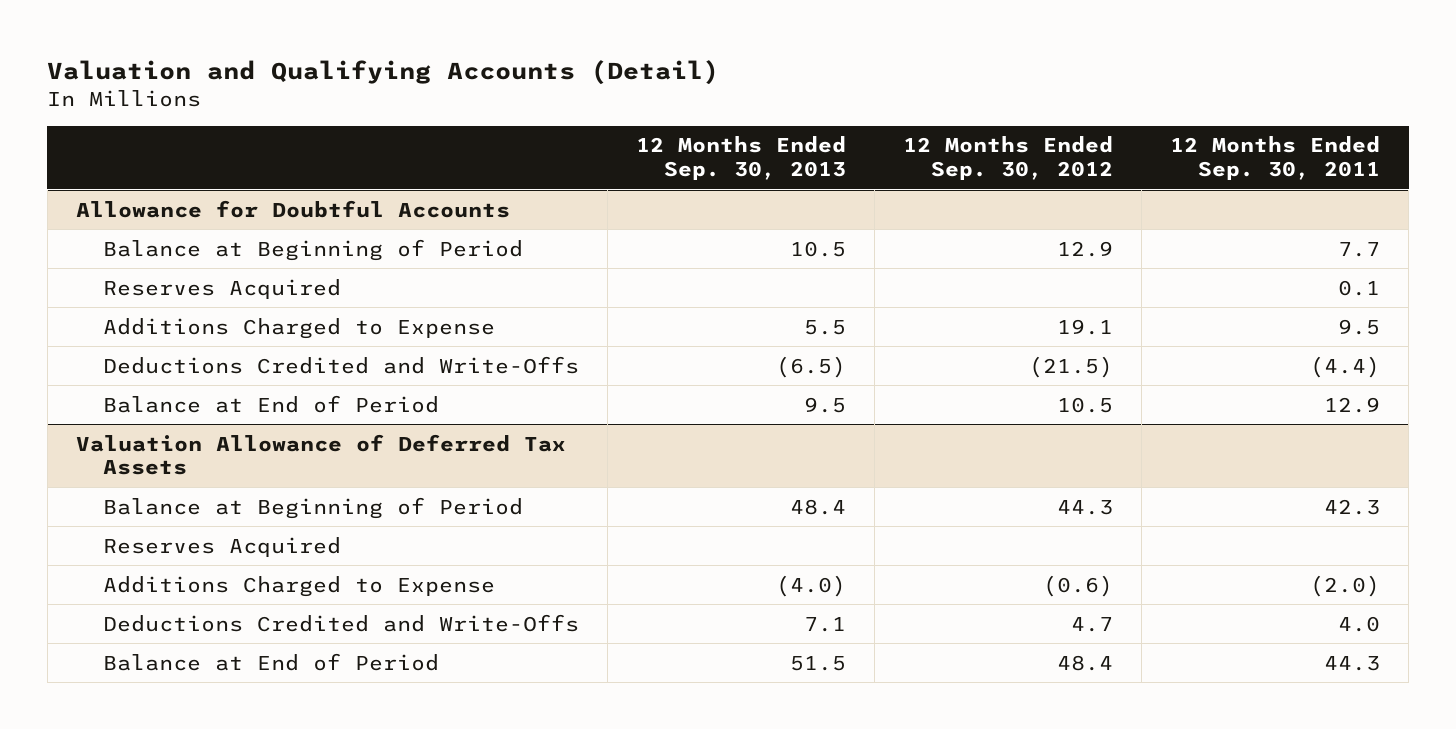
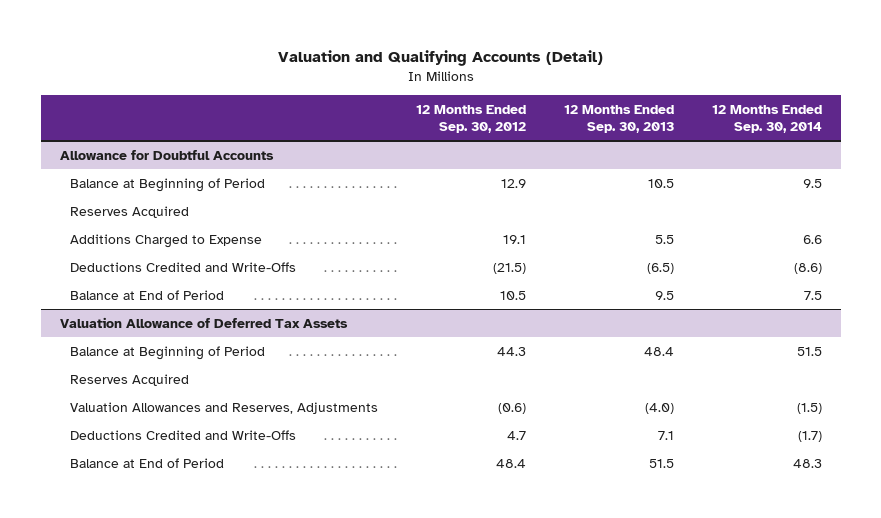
- | 12 Months Ended Sep. 30, 2013 | 12 Months Ended Sep. 30, 2012 | 12 Months Ended Sep. 30, 2011
+ | 12 Months Ended Sep. 30, 2012 | 12 Months Ended Sep. 30, 2013 | 12 Months Ended Sep. 30, 2014
@ Valuation Allowance of Deferred Tax Assets
- Additions Charged to Expense | (4.0) | (0.6) | (2.0)
+ Valuation Allowances and Reserves, Adjustments | (0.6) | (4.0) | (1.5)

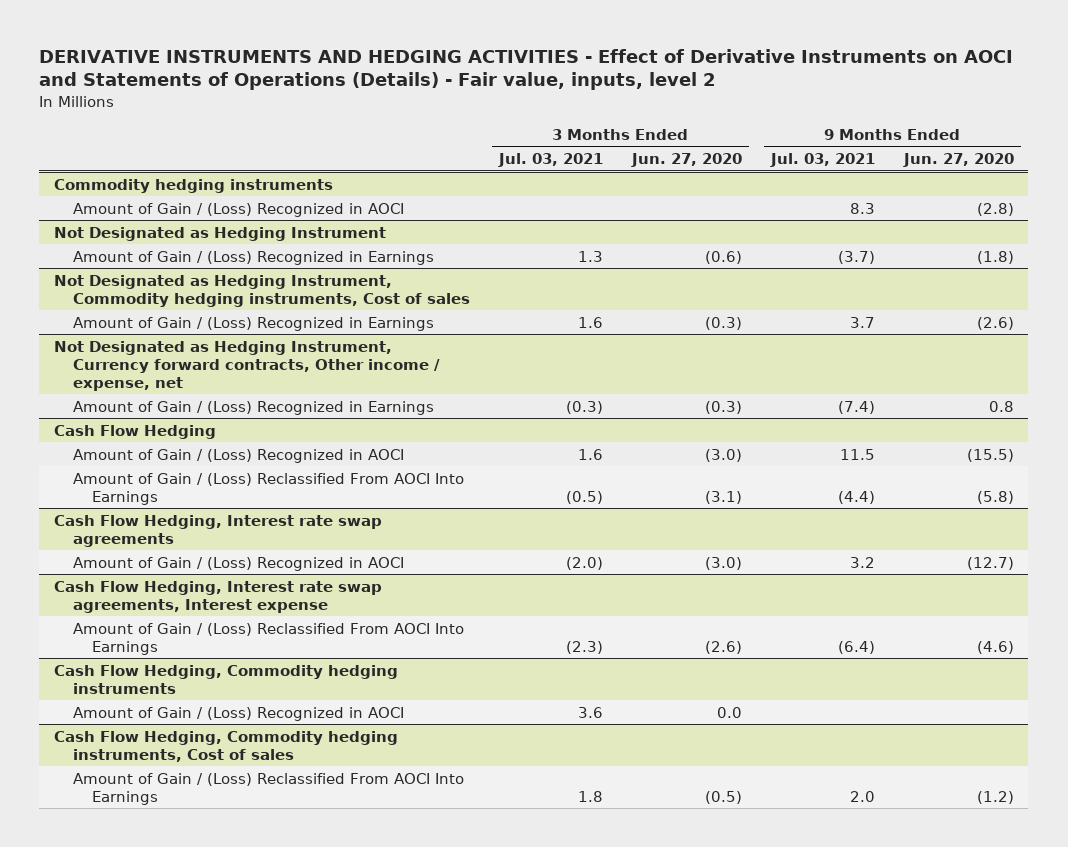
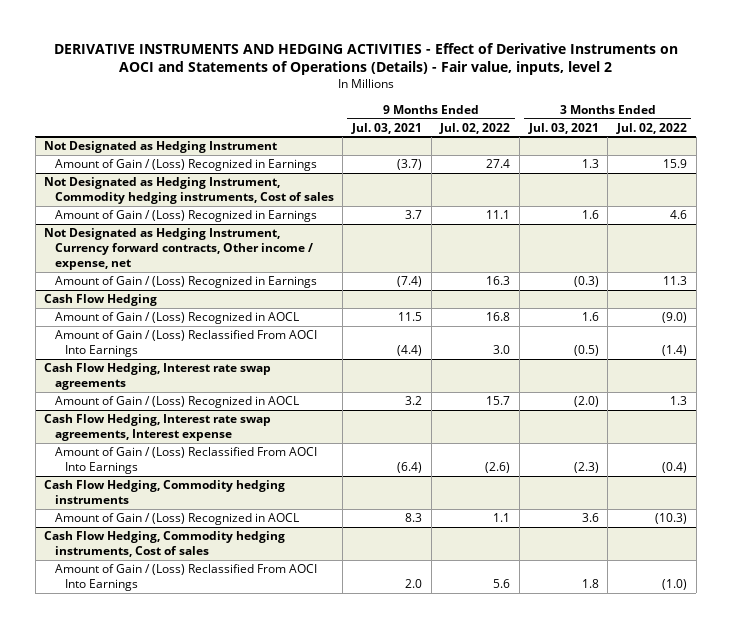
- | 3 Months Ended Jul. 03, 2021 | 3 Months Ended Jun. 27, 2020 | 9 Months Ended Jul. 03, 2021 | 9 Months Ended Jun. 27, 2020
+ | 9 Months Ended Jul. 03, 2021 | 9 Months Ended Jul. 02, 2022 | 3 Months Ended Jul. 03, 2021 | 3 Months Ended Jul. 02, 2022
- Commodity hedging instruments
- Amount of Gain / (Loss) Recognized in AOCI | | | 8.3 | (2.8)
@ Cash Flow Hedging
- Amount of Gain / (Loss) Recognized in AOCI | 1.6 | (3.0) | 11.5 | (15.5)
+ Amount of Gain / (Loss) Recognized in AOCL | 11.5 | 16.8 | 1.6 | (9.0)
@ Cash Flow Hedging, Interest rate swap agreements
- Amount of Gain / (Loss) Recognized in AOCI | (2.0) | (3.0) | 3.2 | (12.7)
+ Amount of Gain / (Loss) Recognized in AOCL | 3.2 | 15.7 | (2.0) | 1.3
@ Cash Flow Hedging, Commodity hedging instruments
- Amount of Gain / (Loss) Recognized in AOCI | 3.6 | 0.0 | |
+ Amount of Gain / (Loss) Recognized in AOCL | 8.3 | 1.1 | 3.6 | (10.3)

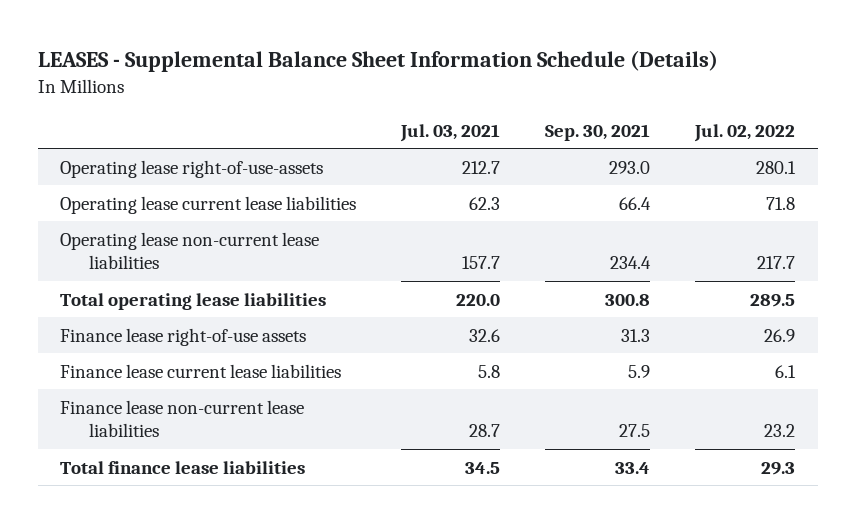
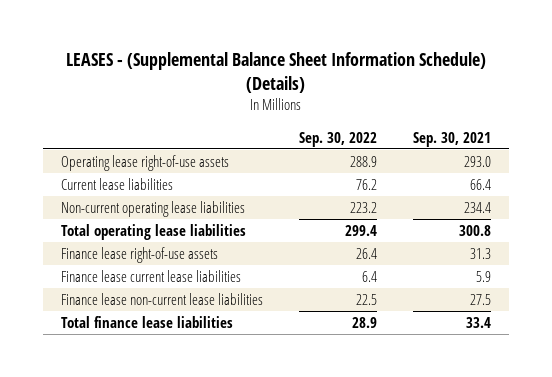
- LEASES - Supplemental Balance Sheet Information Schedule (Details)
+ LEASES - (Supplemental Balance Sheet Information Schedule) (Details)
- | Jul. 03, 2021 | Sep. 30, 2021 | Jul. 02, 2022
+ | Sep. 30, 2022 | Sep. 30, 2021
- Operating lease right-of-use-assets | 212.7 | 293.0 | 280.1
- Operating lease current lease liabilities | 62.3 | 66.4 | 71.8
- Operating lease non-current lease liabilities | 157.7 | 234.4 | 217.7
+ Operating lease right-of-use assets | 288.9 | 293.0
+ Current lease liabilities | 76.2 | 66.4
+ Non-current operating lease liabilities | 223.2 | 234.4

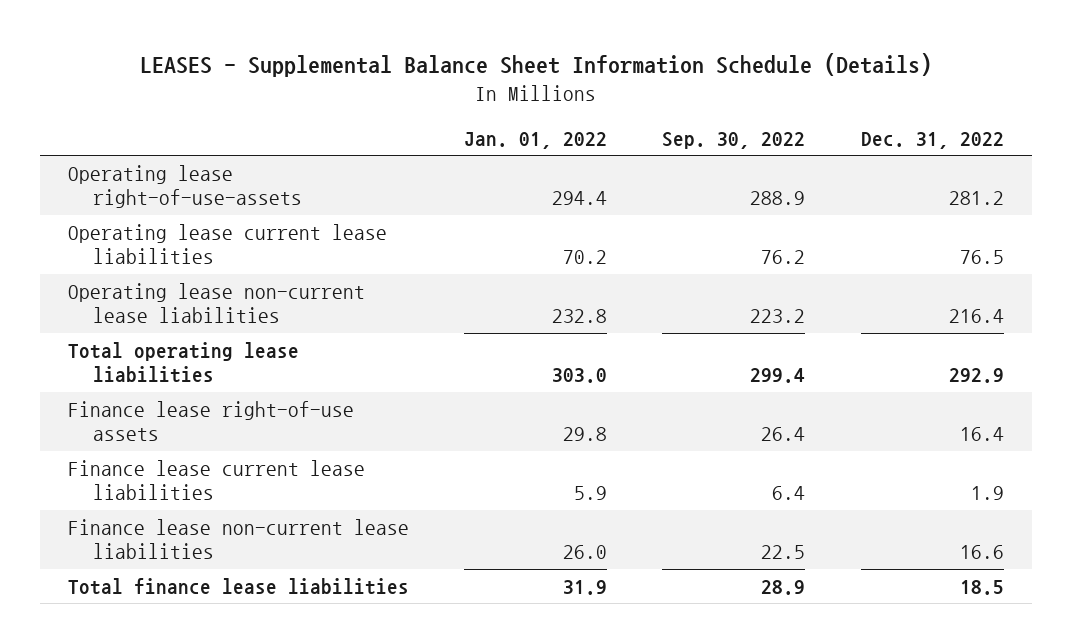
- LEASES - (Supplemental Balance Sheet Information Schedule) (Details)
+ LEASES - Supplemental Balance Sheet Information Schedule (Details)
- | Sep. 30, 2022 | Sep. 30, 2021
+ | Jan. 01, 2022 | Sep. 30, 2022 | Dec. 31, 2022
- Operating lease right-of-use assets | 288.9 | 293.0
- Current lease liabilities | 76.2 | 66.4
- Non-current operating lease liabilities | 223.2 | 234.4
+ Operating lease right-of-use-assets | 294.4 | 288.9 | 281.2
+ Operating lease current lease liabilities | 70.2 | 76.2 | 76.5
+ Operating lease non-current lease liabilities | 232.8 | 223.2 | 216.4

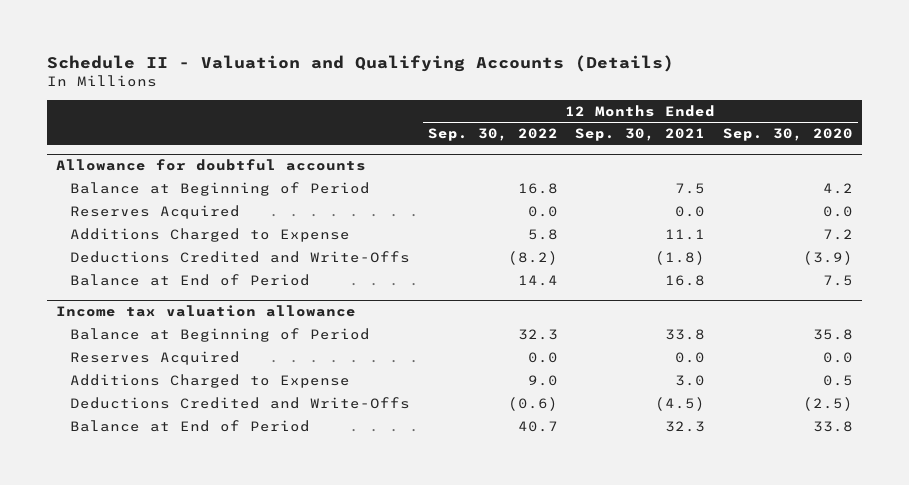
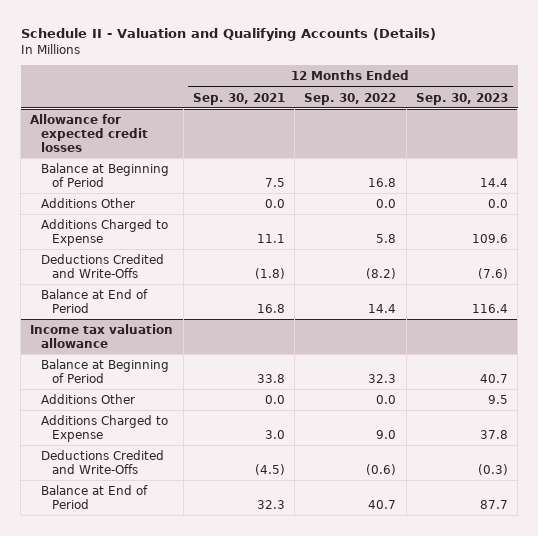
- | 12 Months Ended Sep. 30, 2022 | 12 Months Ended Sep. 30, 2021 | 12 Months Ended Sep. 30, 2020
+ | 12 Months Ended Sep. 30, 2021 | 12 Months Ended Sep. 30, 2022 | 12 Months Ended Sep. 30, 2023
- Allowance for doubtful accounts
+ Allowance for expected credit losses
- Reserves Acquired | 0.0 | 0.0 | 0.0
+ Additions Other | 0.0 | 0.0 | 0.0
@ Income tax valuation allowance
- Reserves Acquired | 0.0 | 0.0 | 0.0
+ Additions Other | 0.0 | 0.0 | 9.5

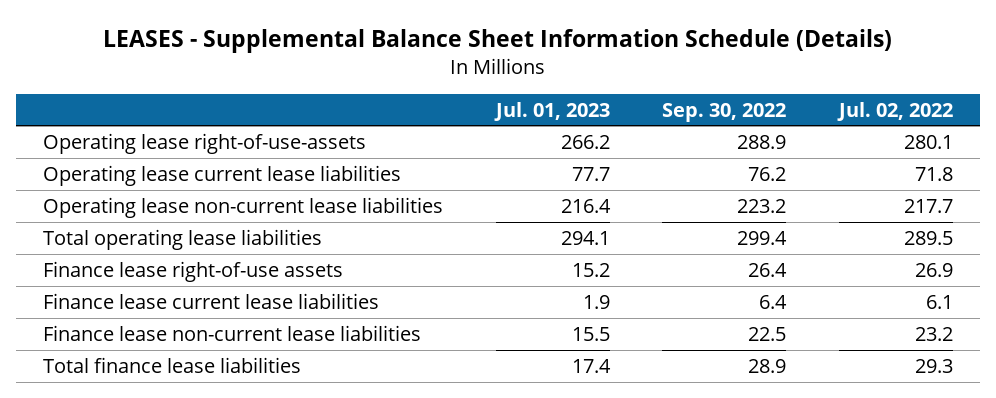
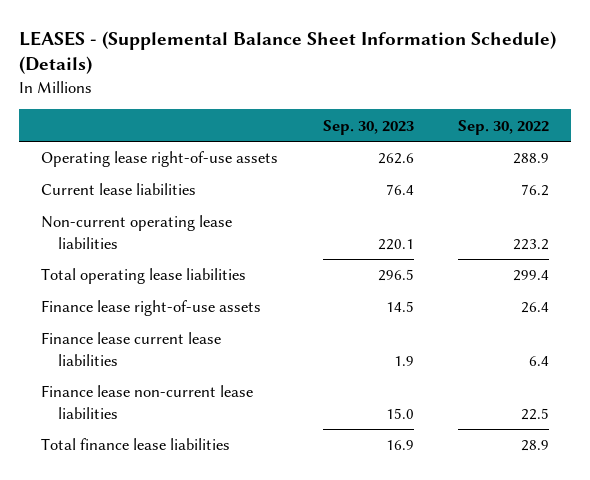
- LEASES - Supplemental Balance Sheet Information Schedule (Details)
+ LEASES - (Supplemental Balance Sheet Information Schedule) (Details)
- | Jul. 01, 2023 | Sep. 30, 2022 | Jul. 02, 2022
+ | Sep. 30, 2023 | Sep. 30, 2022
- Operating lease right-of-use-assets | 266.2 | 288.9 | 280.1
- Operating lease current lease liabilities | 77.7 | 76.2 | 71.8
- Operating lease non-current lease liabilities | 216.4 | 223.2 | 217.7
+ Operating lease right-of-use assets | 262.6 | 288.9
+ Current lease liabilities | 76.4 | 76.2
+ Non-current operating lease liabilities | 220.1 | 223.2

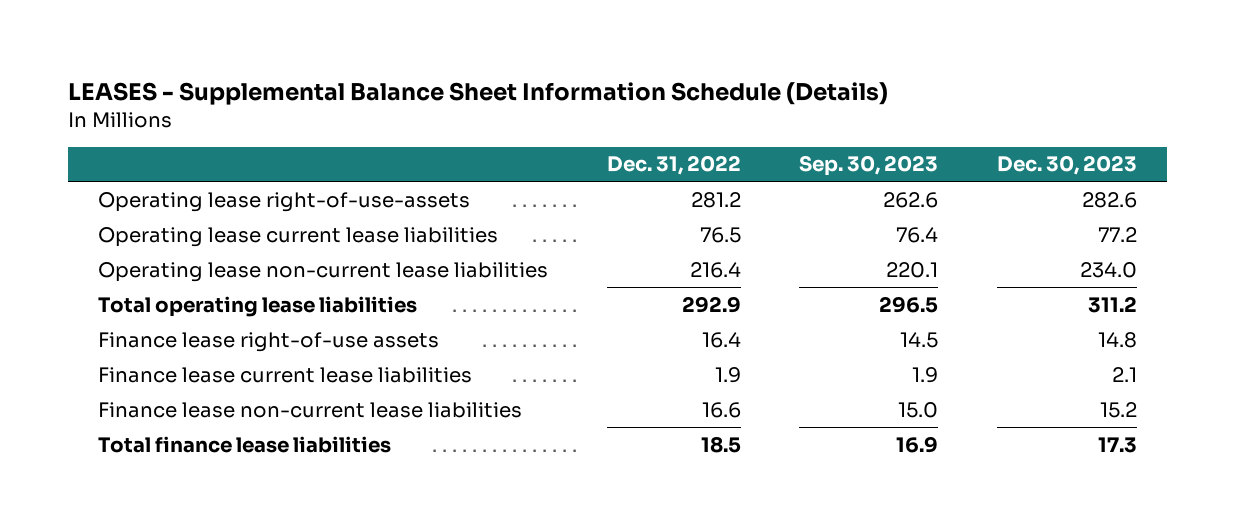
- LEASES - (Supplemental Balance Sheet Information Schedule) (Details)
+ LEASES - Supplemental Balance Sheet Information Schedule (Details)
- | Sep. 30, 2023 | Sep. 30, 2022
+ | Dec. 31, 2022 | Sep. 30, 2023 | Dec. 30, 2023
- Operating lease right-of-use assets | 262.6 | 288.9
- Current lease liabilities | 76.4 | 76.2
- Non-current operating lease liabilities | 220.1 | 223.2
+ Operating lease right-of-use-assets | 281.2 | 262.6 | 282.6
+ Operating lease current lease liabilities | 76.5 | 76.4 | 77.2
+ Operating lease non-current lease liabilities | 216.4 | 220.1 | 234.0

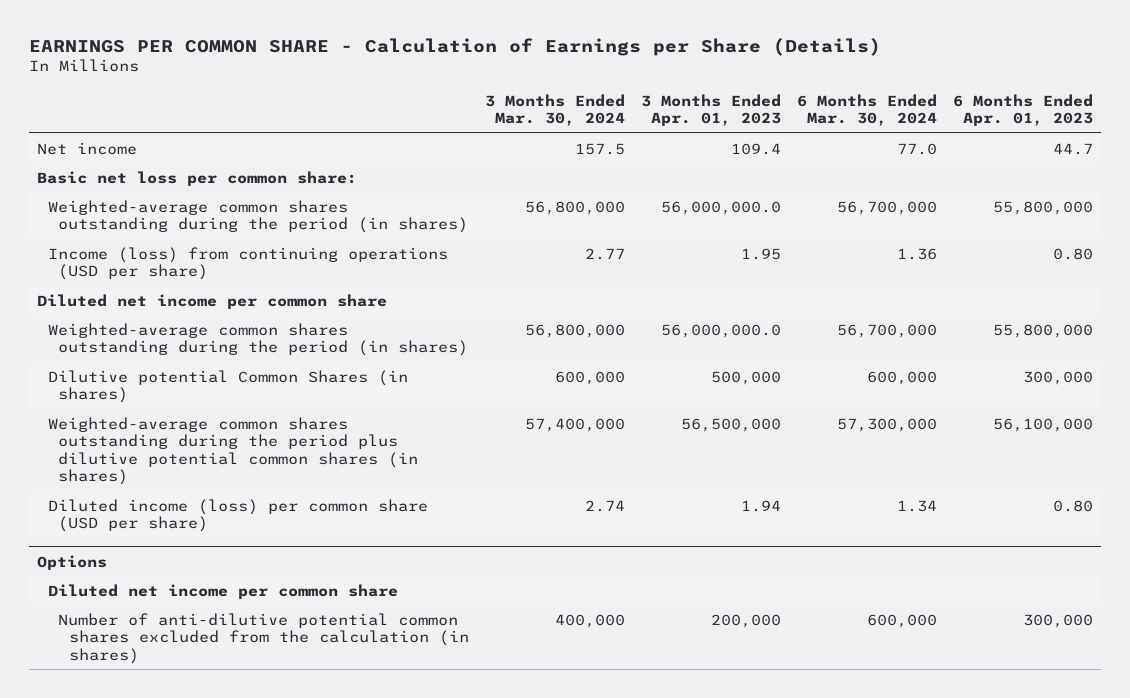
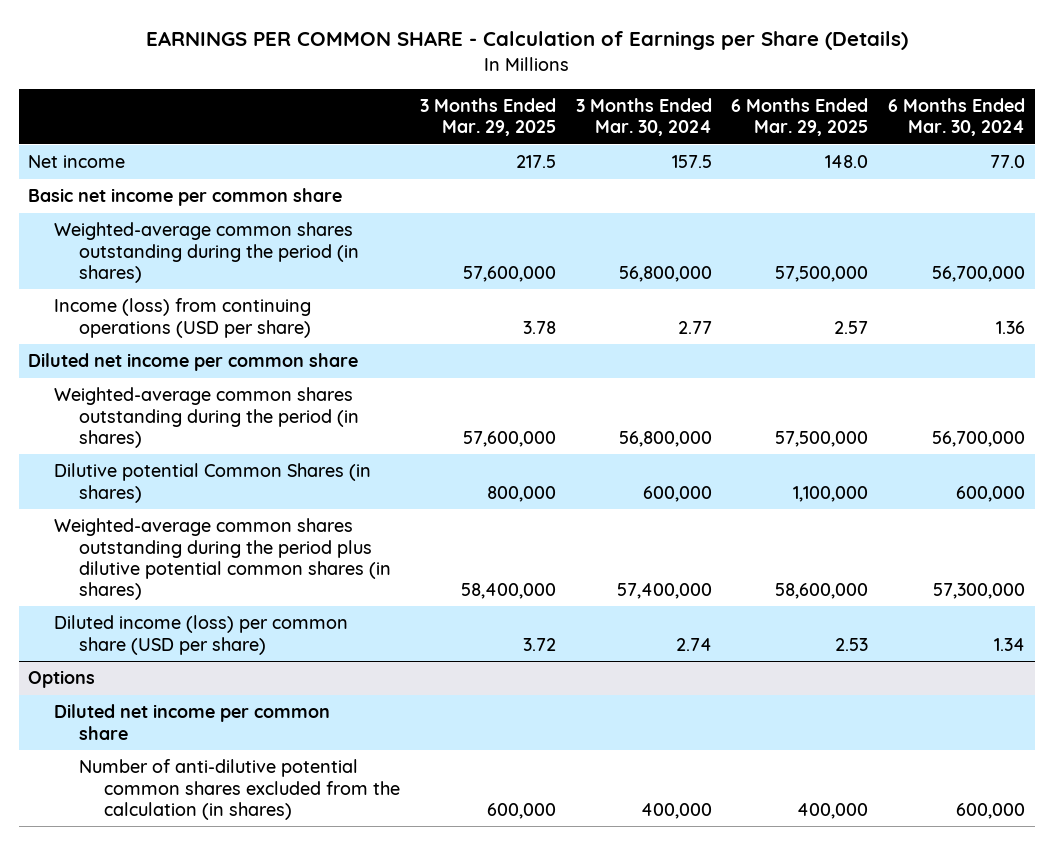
- | 3 Months Ended Mar. 30, 2024 | 3 Months Ended Apr. 01, 2023 | 6 Months Ended Mar. 30, 2024 | 6 Months Ended Apr. 01, 2023
+ | 3 Months Ended Mar. 29, 2025 | 3 Months Ended Mar. 30, 2024 | 6 Months Ended Mar. 29, 2025 | 6 Months Ended Mar. 30, 2024
- Basic net loss per common share:
+ Basic net income per common share

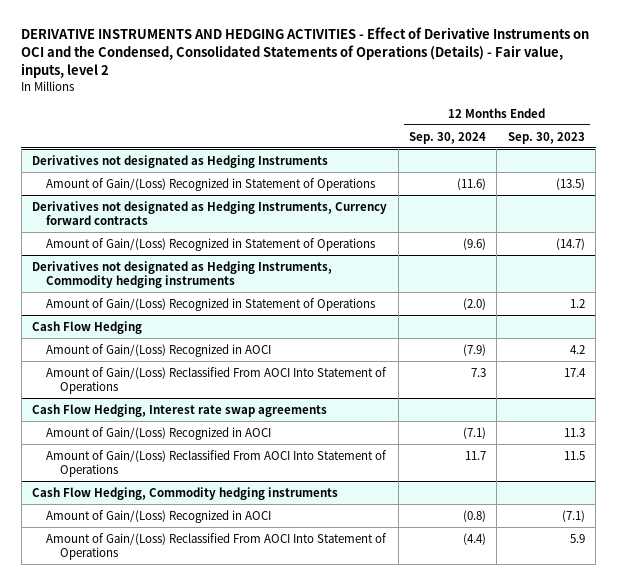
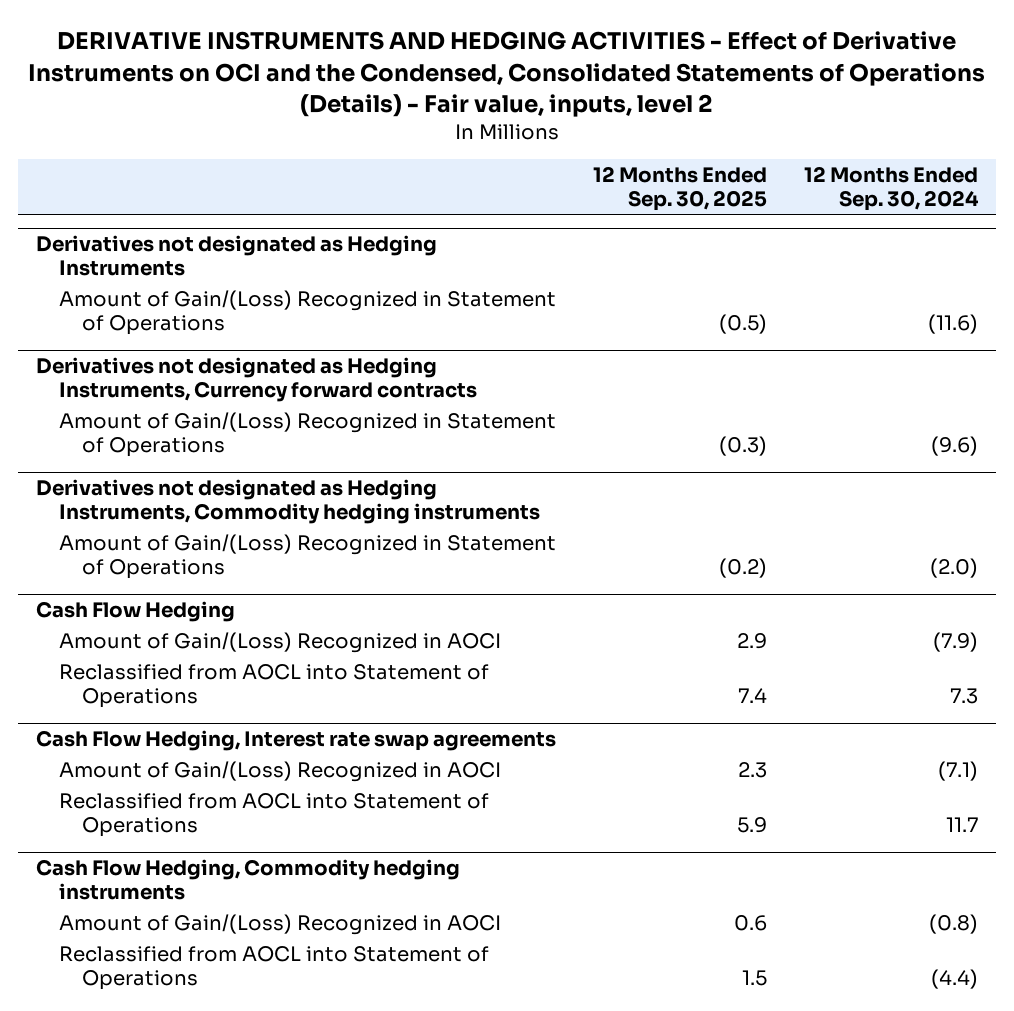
- | 12 Months Ended Sep. 30, 2024 | 12 Months Ended Sep. 30, 2023
+ | 12 Months Ended Sep. 30, 2025 | 12 Months Ended Sep. 30, 2024
@ Cash Flow Hedging
- Amount of Gain/(Loss) Reclassified From AOCI Into Statement of Operations | 7.3 | 17.4
+ Reclassified from AOCL into Statement of Operations | 7.4 | 7.3
@ Cash Flow Hedging, Interest rate swap agreements
- Amount of Gain/(Loss) Reclassified From AOCI Into Statement of Operations | 11.7 | 11.5
+ Reclassified from AOCL into Statement of Operations | 5.9 | 11.7
@ Cash Flow Hedging, Commodity hedging instruments
- Amount of Gain/(Loss) Reclassified From AOCI Into Statement of Operations | (4.4) | 5.9
+ Reclassified from AOCL into Statement of Operations | 1.5 | (4.4)

